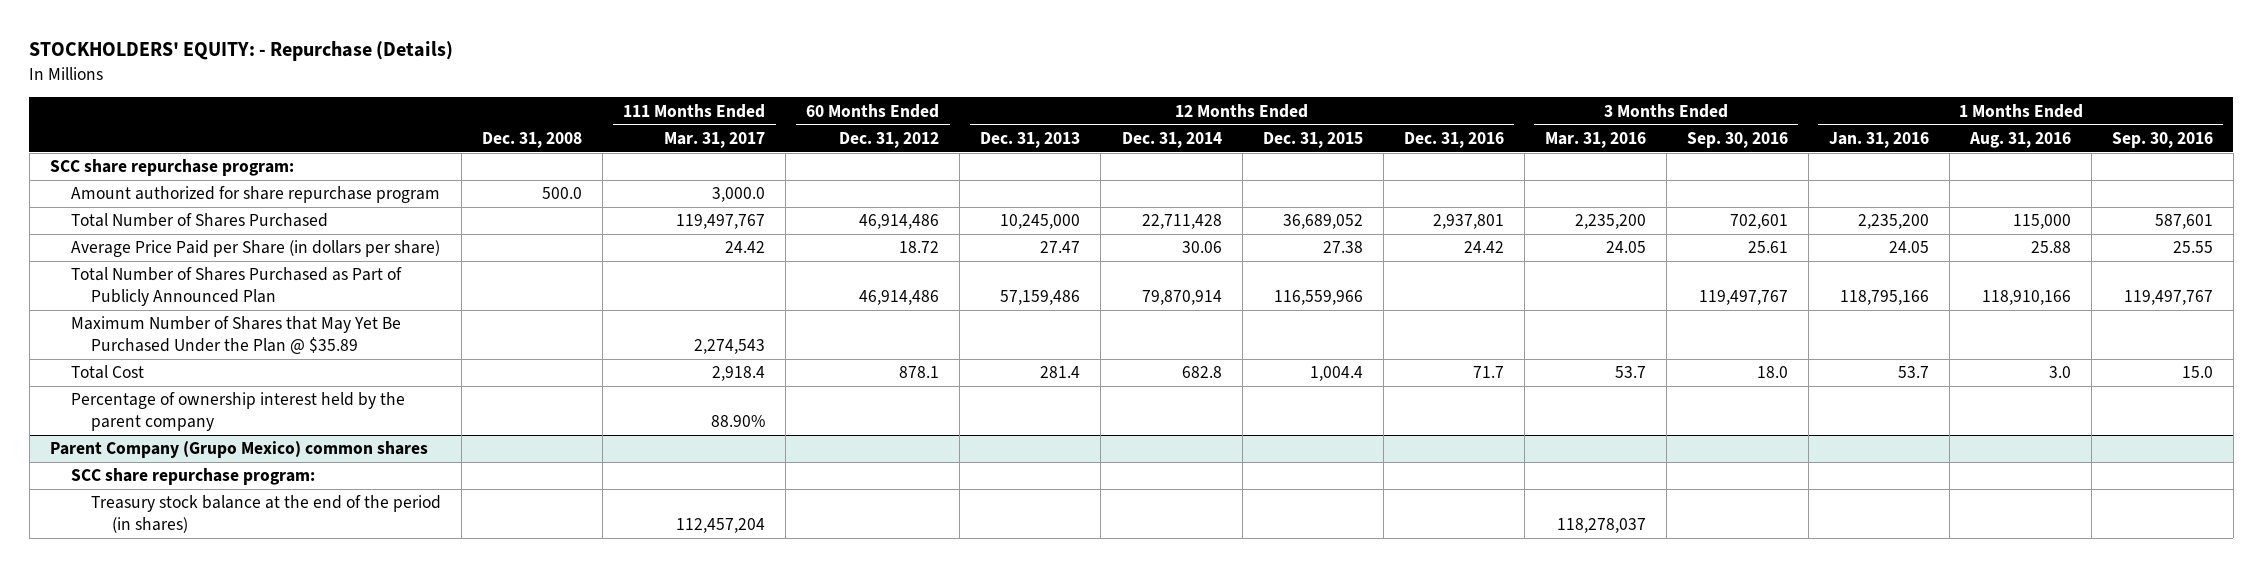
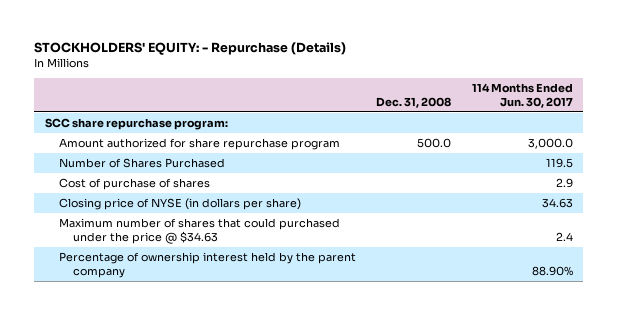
- | Dec. 31, 2008 | 111 Months Ended Mar. 31, 2017 | 60 Months Ended Dec. 31, 2012 | 12 Months Ended Dec. 31, 2013 | 12 Months Ended Dec. 31, 2014 | 12 Months Ended Dec. 31, 2015 | 12 Months Ended Dec. 31, 2016 | 3 Months Ended Mar. 31, 2016 | 3 Months Ended Sep. 30, 2016 | 1 Months Ended Jan. 31, 2016 | 1 Months Ended Aug. 31, 2016 | 1 Months Ended Sep. 30, 2016
+ | Dec. 31, 2008 | 114 Months Ended Jun. 30, 2017
- Total Number of Shares Purchased | | 119,497,767 | 46,914,486 | 10,245,000 | 22,711,428 | 36,689,052 | 2,937,801 | 2,235,200 | 702,601 | 2,235,200 | 115,000 | 587,601
- Average Price Paid per Share (in dollars per share) | | 24.42 | 18.72 | 27.47 | 30.06 | 27.38 | 24.42 | 24.05 | 25.61 | 24.05 | 25.88 | 25.55
- Total Number of Shares Purchased as Part of Publicly Announced Plan | | | 46,914,486 | 57,159,486 | 79,870,914 | 116,559,966 | | | 119,497,767 | 118,795,166 | 118,910,166 | 119,497,767
- Maximum Number of Shares that May Yet Be Purchased Under the Plan @ $35.89 | | 2,274,543 | | | | | | | | | |
- Total Cost | | 2,918.4 | 878.1 | 281.4 | 682.8 | 1,004.4 | 71.7 | 53.7 | 18.0 | 53.7 | 3.0 | 15.0
+ Number of Shares Purchased | | 119.5
+ Cost of purchase of shares | | 2.9
+ Closing price of NYSE (in dollars per share) | | 34.63
+ Maximum number of shares that could purchased under the price @ $34.63 | | 2.4
- Parent Company (Grupo Mexico) common shares
- SCC share repurchase program:
- Treasury stock balance at the end of the period (in shares) | | 112,457,204 | | | | | | 118,278,037 | | | |

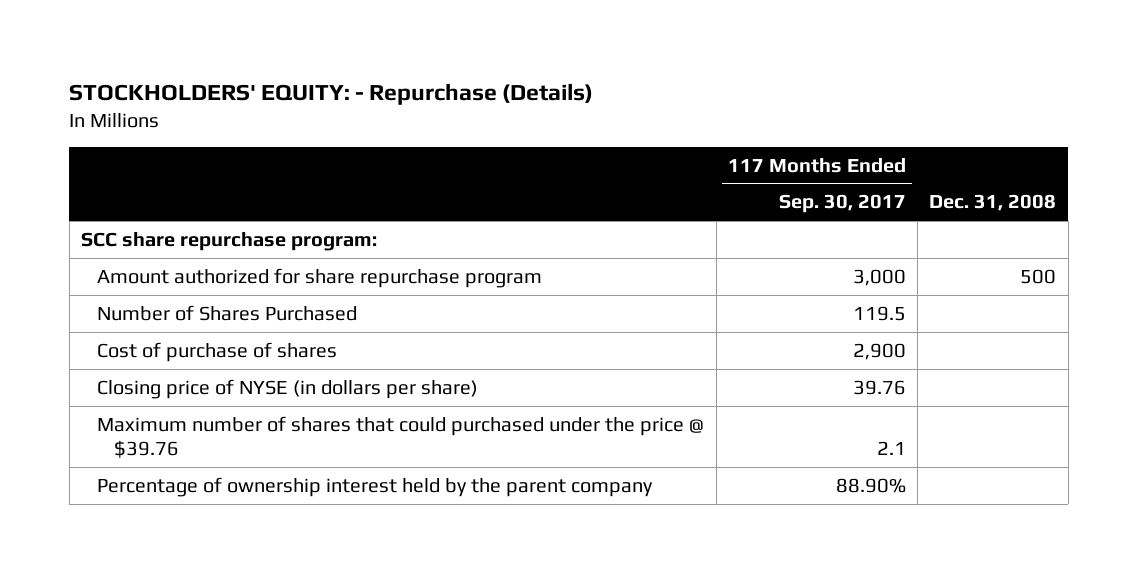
- | Dec. 31, 2008 | 114 Months Ended Jun. 30, 2017
+ | 117 Months Ended Sep. 30, 2017 | Dec. 31, 2008
- Amount authorized for share repurchase program | 500.0 | 3,000.0
+ Amount authorized for share repurchase program | 3,000 | 500
- Maximum number of shares that could purchased under the price @ $34.63 | | 2.4
+ Maximum number of shares that could purchased under the price @ $39.76 | 2.1 |

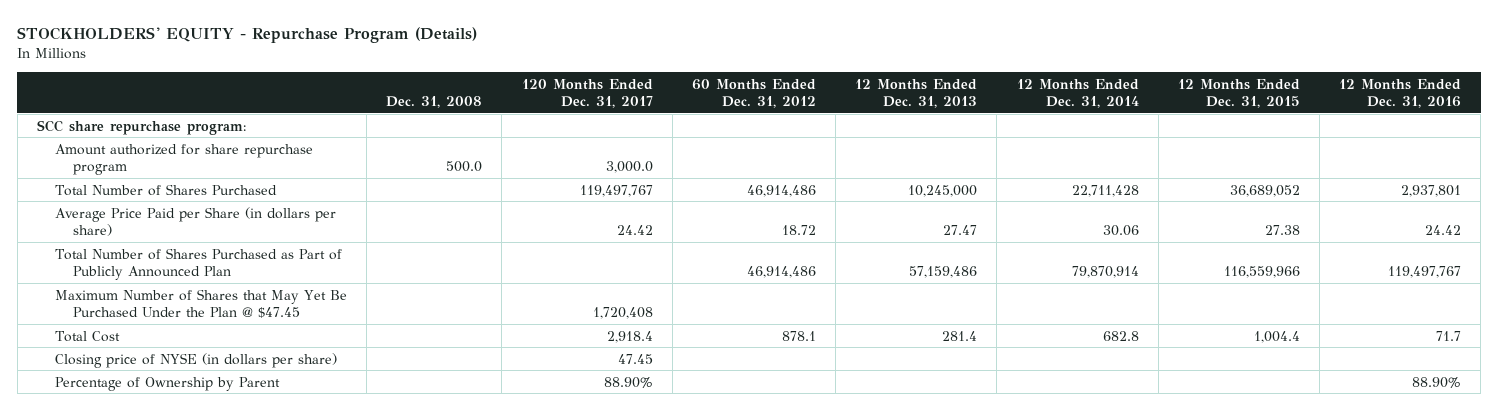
- STOCKHOLDERS' EQUITY: - Repurchase (Details)
+ STOCKHOLDERS' EQUITY - Repurchase Program (Details)
- | 117 Months Ended Sep. 30, 2017 | Dec. 31, 2008
+ | Dec. 31, 2008 | 120 Months Ended Dec. 31, 2017 | 60 Months Ended Dec. 31, 2012 | 12 Months Ended Dec. 31, 2013 | 12 Months Ended Dec. 31, 2014 | 12 Months Ended Dec. 31, 2015 | 12 Months Ended Dec. 31, 2016
- Amount authorized for share repurchase program | 3,000 | 500
- Number of Shares Purchased | 119.5 |
- Cost of purchase of shares | 2,900 |
+ Amount authorized for share repurchase program | 500.0 | 3,000.0 | | | | |
+ Total Number of Shares Purchased | | 119,497,767 | 46,914,486 | 10,245,000 | 22,711,428 | 36,689,052 | 2,937,801
+ Average Price Paid per Share (in dollars per share) | | 24.42 | 18.72 | 27.47 | 30.06 | 27.38 | 24.42
+ Total Number of Shares Purchased as Part of Publicly Announced Plan | | | 46,914,486 | 57,159,486 | 79,870,914 | 116,559,966 | 119,497,767
+ Maximum Number of Shares that May Yet Be Purchased Under the Plan @ $47.45 | | 1,720,408 | | | | |
+ Total Cost | | 2,918.4 | 878.1 | 281.4 | 682.8 | 1,004.4 | 71.7
- Maximum number of shares that could purchased under the price @ $39.76 | 2.1 |
- Percentage of ownership interest held by the parent company | 88.90% |
+ Percentage of Ownership by Parent | | 88.90% | | | | | 88.90%

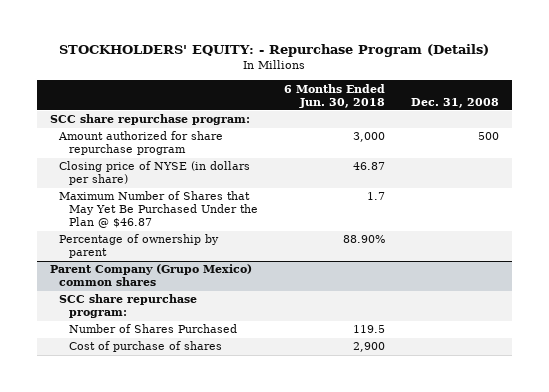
- STOCKHOLDERS' EQUITY - Repurchase Program (Details)
+ STOCKHOLDERS' EQUITY: - Repurchase Program (Details)
- | Dec. 31, 2008 | 120 Months Ended Dec. 31, 2017 | 60 Months Ended Dec. 31, 2012 | 12 Months Ended Dec. 31, 2013 | 12 Months Ended Dec. 31, 2014 | 12 Months Ended Dec. 31, 2015 | 12 Months Ended Dec. 31, 2016
+ | 6 Months Ended Jun. 30, 2018 | Dec. 31, 2008
- Amount authorized for share repurchase program | 500.0 | 3,000.0 | | | | |
- Total Number of Shares Purchased | | 119,497,767 | 46,914,486 | 10,245,000 | 22,711,428 | 36,689,052 | 2,937,801
- Average Price Paid per Share (in dollars per share) | | 24.42 | 18.72 | 27.47 | 30.06 | 27.38 | 24.42
- Total Number of Shares Purchased as Part of Publicly Announced Plan | | | 46,914,486 | 57,159,486 | 79,870,914 | 116,559,966 | 119,497,767
- Maximum Number of Shares that May Yet Be Purchased Under the Plan @ $47.45 | | 1,720,408 | | | | |
- Total Cost | | 2,918.4 | 878.1 | 281.4 | 682.8 | 1,004.4 | 71.7
+ Amount authorized for share repurchase program | 3,000 | 500
- Percentage of Ownership by Parent | | 88.90% | | | | | 88.90%
+ Maximum Number of Shares that May Yet Be Purchased Under the Plan @ $46.87 | 1.7 |
+ Percentage of ownership by parent | 88.90% |
+ Parent Company (Grupo Mexico) common shares
+ SCC share repurchase program:
+ Number of Shares Purchased | 119.5 |
+ Cost of purchase of shares | 2,900 |

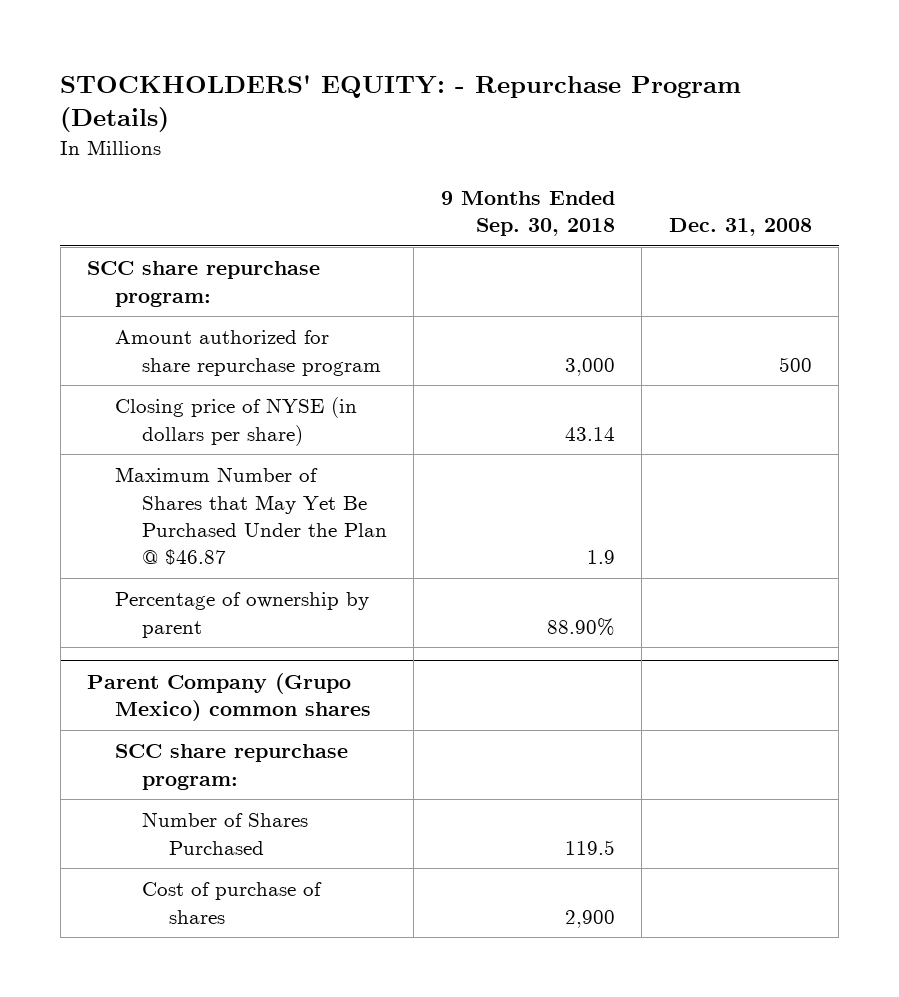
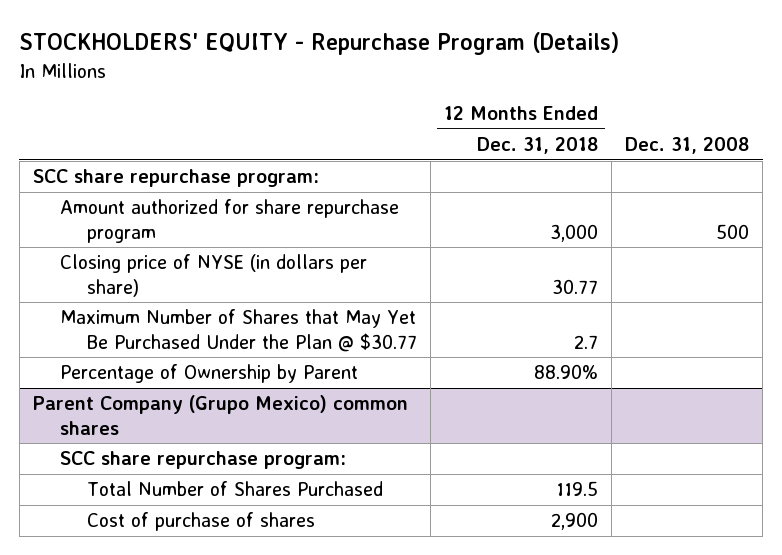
- STOCKHOLDERS' EQUITY: - Repurchase Program (Details)
+ STOCKHOLDERS' EQUITY - Repurchase Program (Details)
- | 9 Months Ended Sep. 30, 2018 | Dec. 31, 2008
+ | 12 Months Ended Dec. 31, 2018 | Dec. 31, 2008
- Maximum Number of Shares that May Yet Be Purchased Under the Plan @ $46.87 | 1.9 |
- Percentage of ownership by parent | 88.90% |
+ Maximum Number of Shares that May Yet Be Purchased Under the Plan @ $30.77 | 2.7 |
+ Percentage of Ownership by Parent | 88.90% |
@ Parent Company (Grupo Mexico) common shares
- Number of Shares Purchased | 119.5 |
+ Total Number of Shares Purchased | 119.5 |

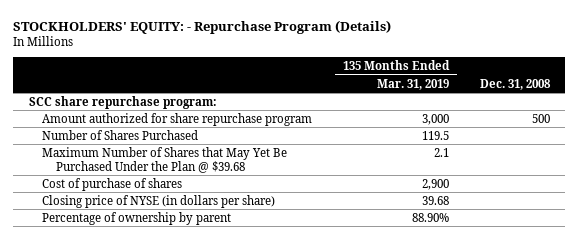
- STOCKHOLDERS' EQUITY - Repurchase Program (Details)
+ STOCKHOLDERS' EQUITY: - Repurchase Program (Details)
- | 12 Months Ended Dec. 31, 2018 | Dec. 31, 2008
+ | 135 Months Ended Mar. 31, 2019 | Dec. 31, 2008
+ Number of Shares Purchased | 119.5 |
+ Maximum Number of Shares that May Yet Be Purchased Under the Plan @ $39.68 | 2.1 |
+ Cost of purchase of shares | 2,900 |
- Maximum Number of Shares that May Yet Be Purchased Under the Plan @ $30.77 | 2.7 |
- Percentage of Ownership by Parent | 88.90% |
- Parent Company (Grupo Mexico) common shares
- SCC share repurchase program:
- Total Number of Shares Purchased | 119.5 |
- Cost of purchase of shares | 2,900 |
+ Percentage of ownership by parent | 88.90% |

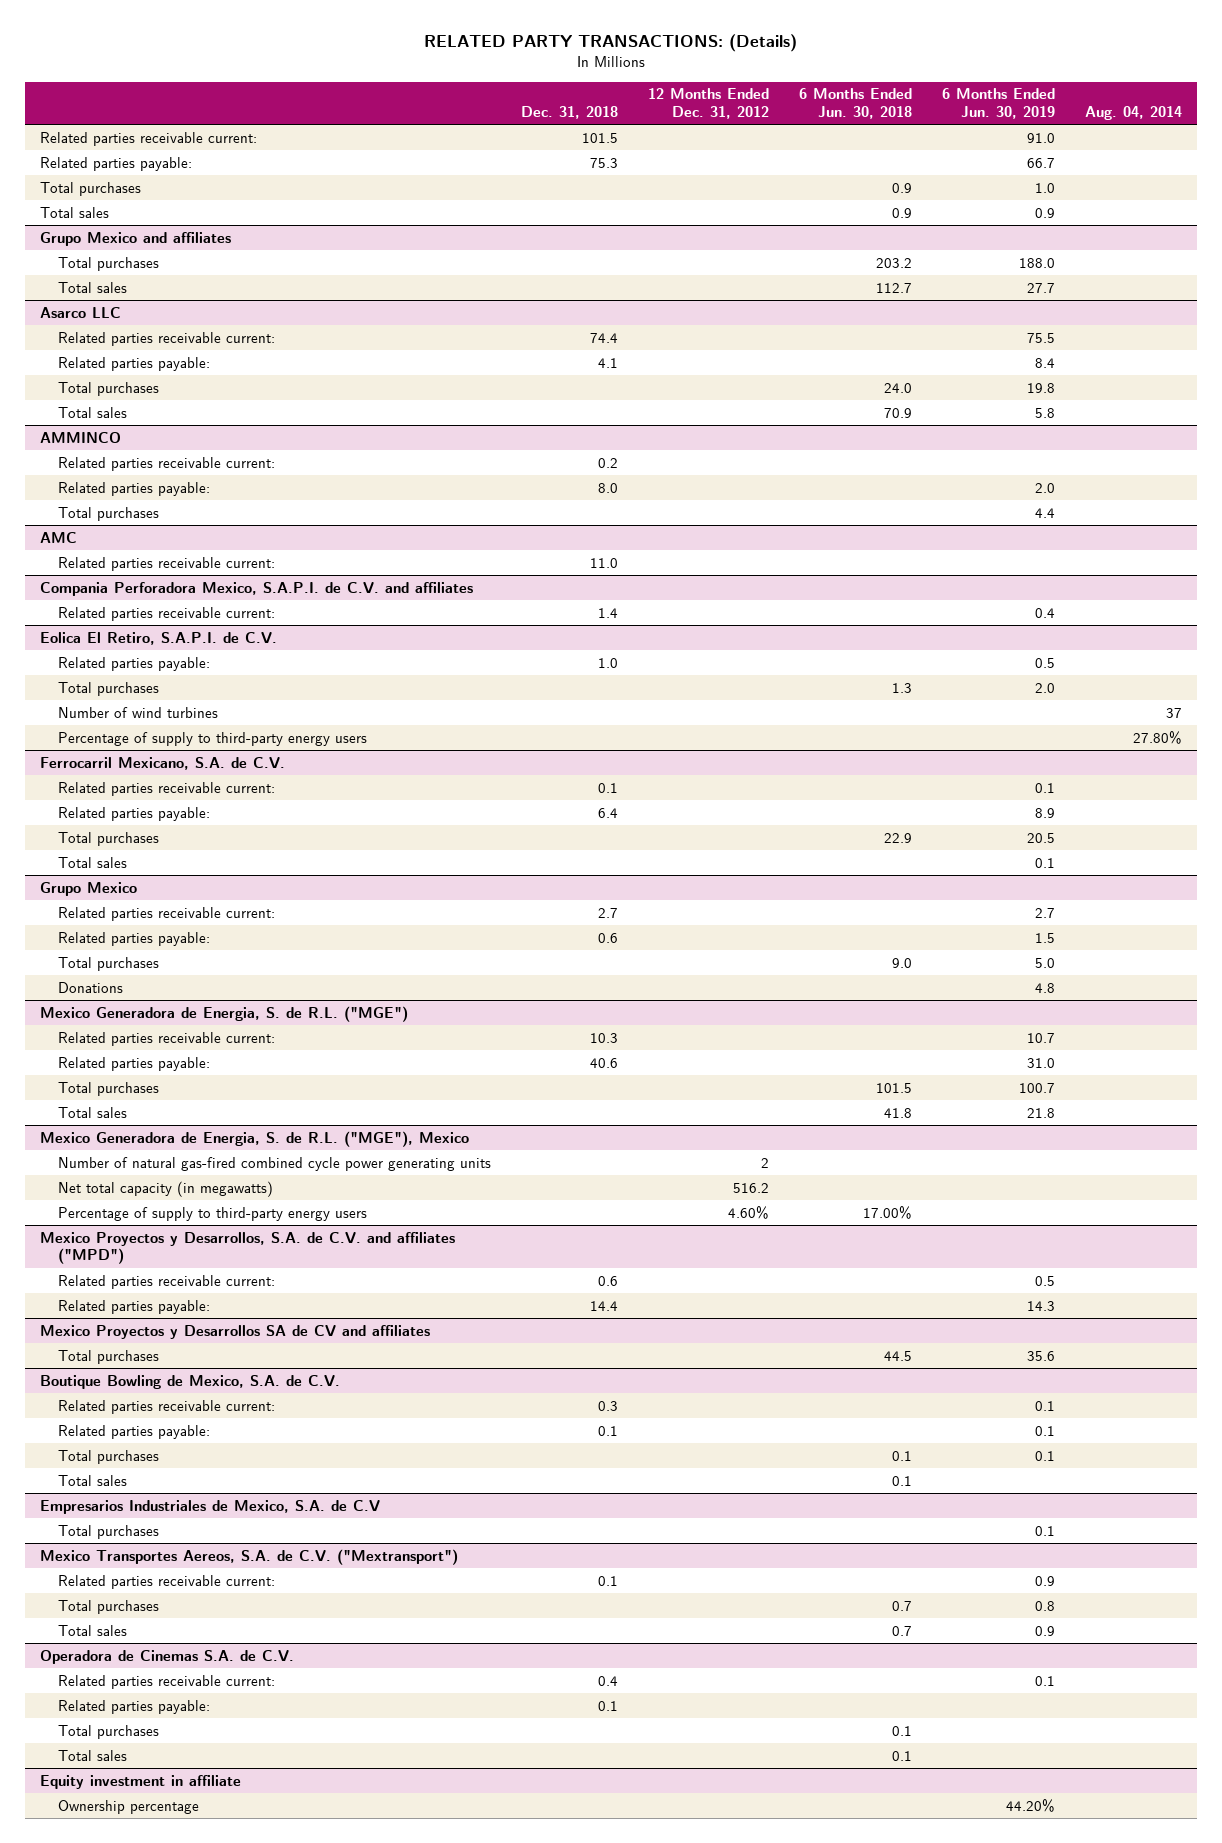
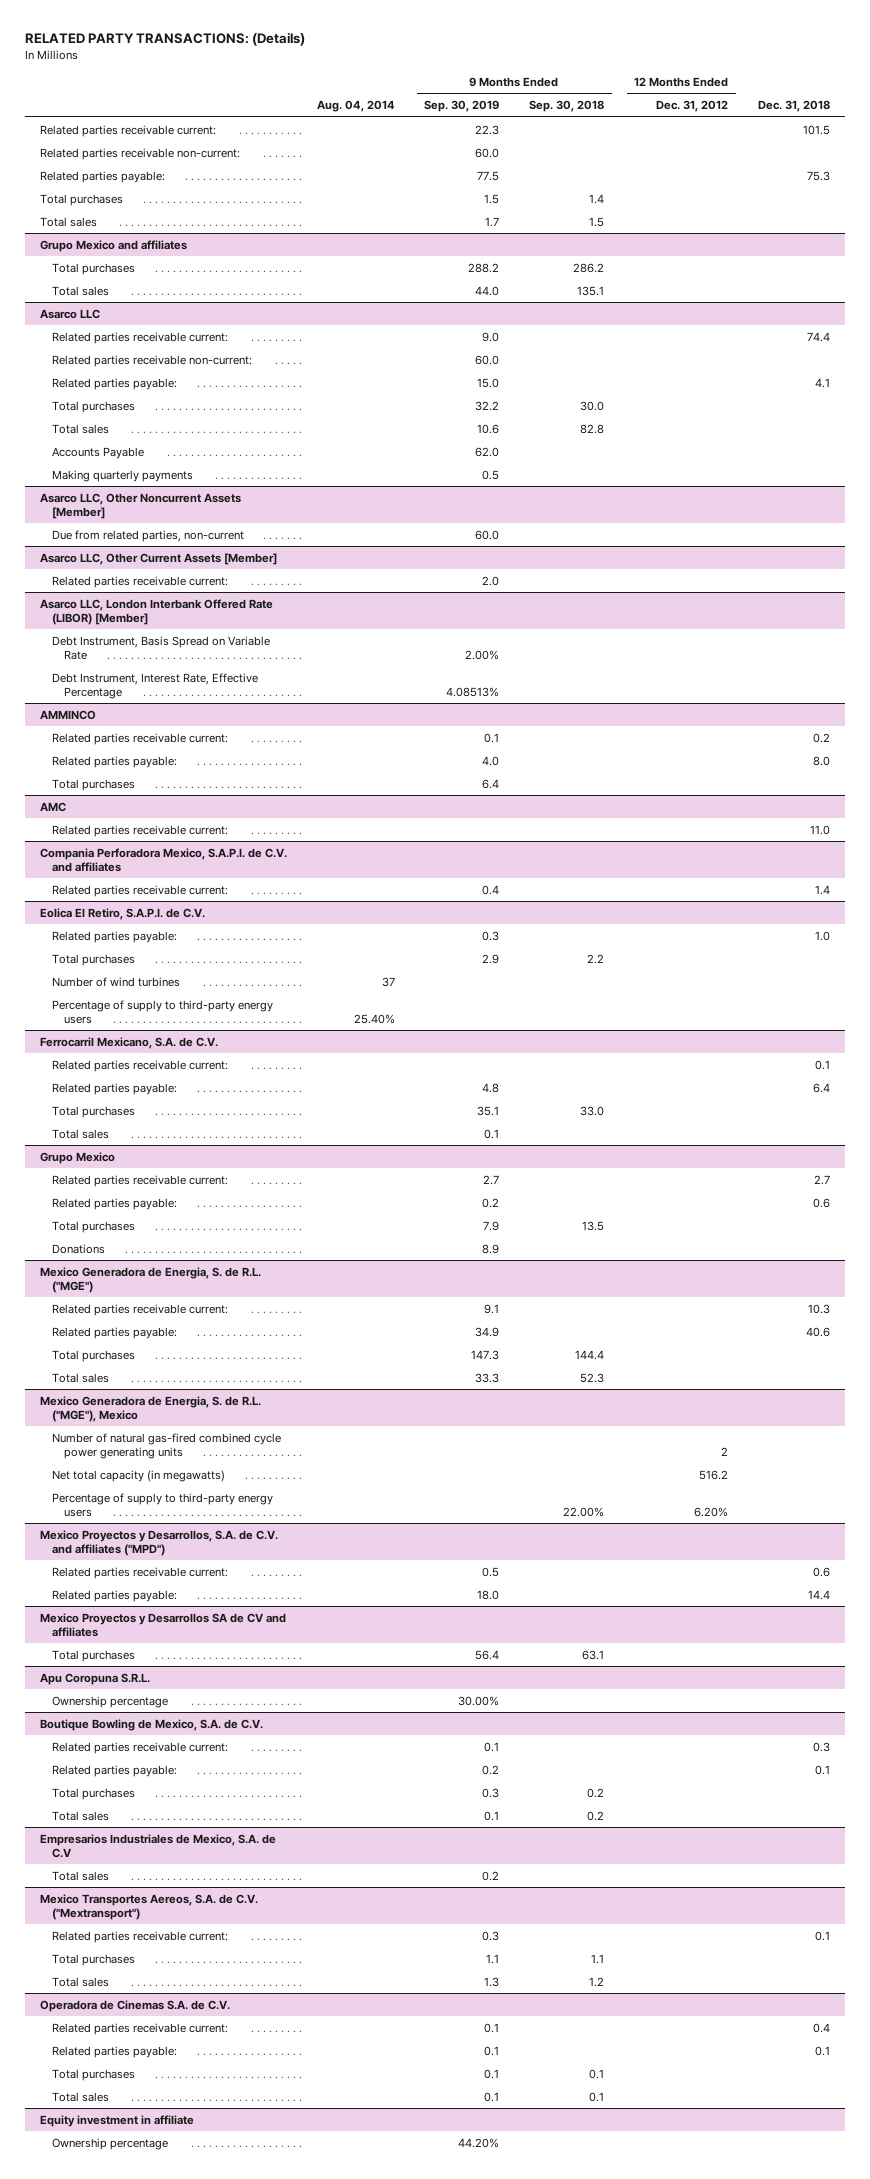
- | Dec. 31, 2018 | 12 Months Ended Dec. 31, 2012 | 6 Months Ended Jun. 30, 2018 | 6 Months Ended Jun. 30, 2019 | Aug. 04, 2014
+ | Aug. 04, 2014 | 9 Months Ended Sep. 30, 2019 | 9 Months Ended Sep. 30, 2018 | 12 Months Ended Dec. 31, 2012 | Dec. 31, 2018
+ Related parties receivable non-current: | | 60.0 | | |
@ Asarco LLC
+ Related parties receivable non-current: | | 60.0 | | |
+ Accounts Payable | | 62.0 | | |
+ Making quarterly payments | | 0.5 | | |
+ Asarco LLC, Other Noncurrent Assets [Member]
+ Due from related parties, non-current | | 60.0 | | |
+ Asarco LLC, Other Current Assets [Member]
+ Related parties receivable current: | | 2.0 | | |
+ Asarco LLC, London Interbank Offered Rate (LIBOR) [Member]
+ Debt Instrument, Basis Spread on Variable Rate | | 2.00% | | |
+ Debt Instrument, Interest Rate, Effective Percentage | | 4.08513% | | |
@ Eolica El Retiro, S.A.P.I. de C.V.
- Percentage of supply to third-party energy users | | | | | 27.80%
+ Percentage of supply to third-party energy users | 25.40% | | | |
@ Mexico Generadora de Energia, S. de R.L. ("MGE"), Mexico
- Percentage of supply to third-party energy users | | 4.60% | 17.00% | |
+ Percentage of supply to third-party energy users | | | 22.00% | 6.20% |
+ Apu Coropuna S.R.L.
+ Ownership percentage | | 30.00% | | |
@ Empresarios Industriales de Mexico, S.A. de C.V
- Total purchases | | | | 0.1 |
+ Total sales | | 0.2 | | |

